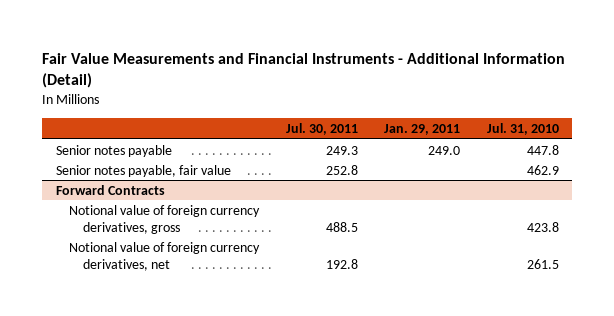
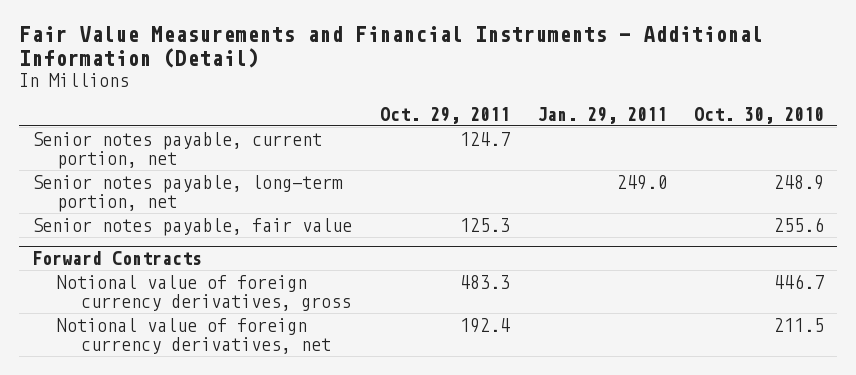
- | Jul. 30, 2011 | Jan. 29, 2011 | Jul. 31, 2010
+ | Oct. 29, 2011 | Jan. 29, 2011 | Oct. 30, 2010
- Senior notes payable | 249.3 | 249.0 | 447.8
+ Senior notes payable, current portion, net | 124.7 | |
+ Senior notes payable, long-term portion, net | | 249.0 | 248.9

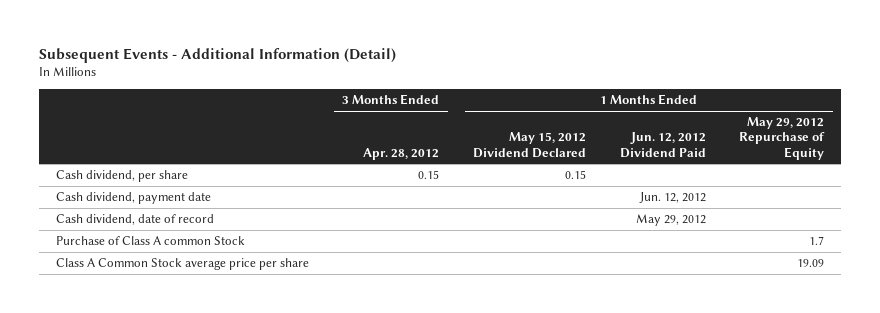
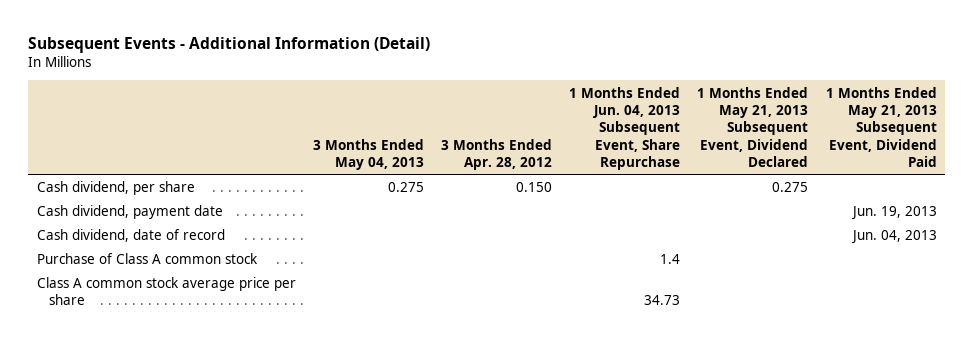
- | 3 Months Ended Apr. 28, 2012 | 1 Months Ended May 15, 2012 Dividend Declared | 1 Months Ended Jun. 12, 2012 Dividend Paid | 1 Months Ended May 29, 2012 Repurchase of Equity
+ | 3 Months Ended May 04, 2013 | 3 Months Ended Apr. 28, 2012 | 1 Months Ended Jun. 04, 2013 Subsequent Event, Share Repurchase | 1 Months Ended May 21, 2013 Subsequent Event, Dividend Declared | 1 Months Ended May 21, 2013 Subsequent Event, Dividend Paid
- Cash dividend, per share | 0.15 | 0.15 | |
+ Cash dividend, per share | 0.275 | 0.150 | | 0.275 |
- Purchase of Class A common Stock | | | | 1.7
- Class A Common Stock average price per share | | | | 19.09
+ Purchase of Class A common stock | | | 1.4 | |
+ Class A common stock average price per share | | | 34.73 | |

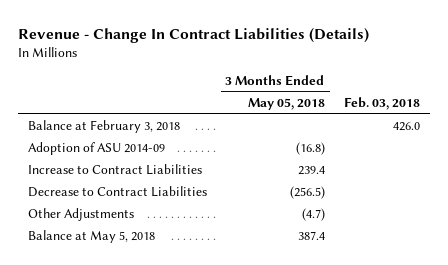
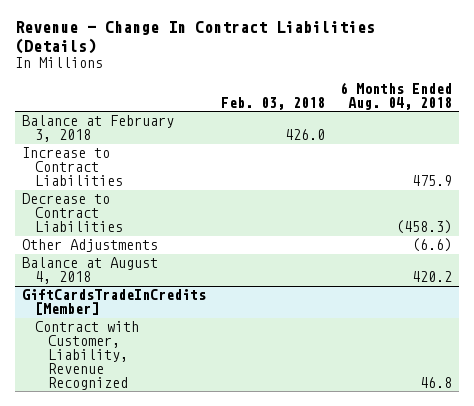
- | 3 Months Ended May 05, 2018 | Feb. 03, 2018
+ | Feb. 03, 2018 | 6 Months Ended Aug. 04, 2018
- Adoption of ASU 2014-09 | (16.8) |
- Balance at May 5, 2018 | 387.4 |
+ Balance at August 4, 2018 | | 420.2
+ GiftCardsTradeInCredits [Member]
+ Contract with Customer, Liability, Revenue Recognized | | 46.8

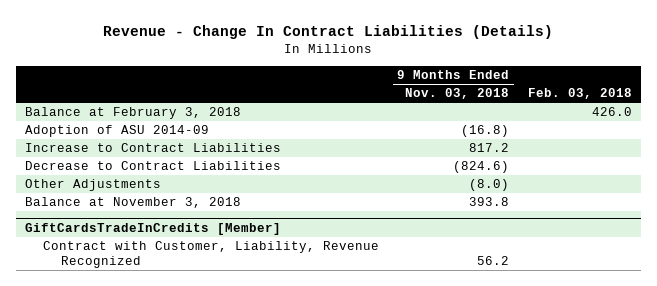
- | Feb. 03, 2018 | 6 Months Ended Aug. 04, 2018
+ | 9 Months Ended Nov. 03, 2018 | Feb. 03, 2018
+ Adoption of ASU 2014-09 | (16.8) |
- Balance at August 4, 2018 | | 420.2
+ Balance at November 3, 2018 | 393.8 |

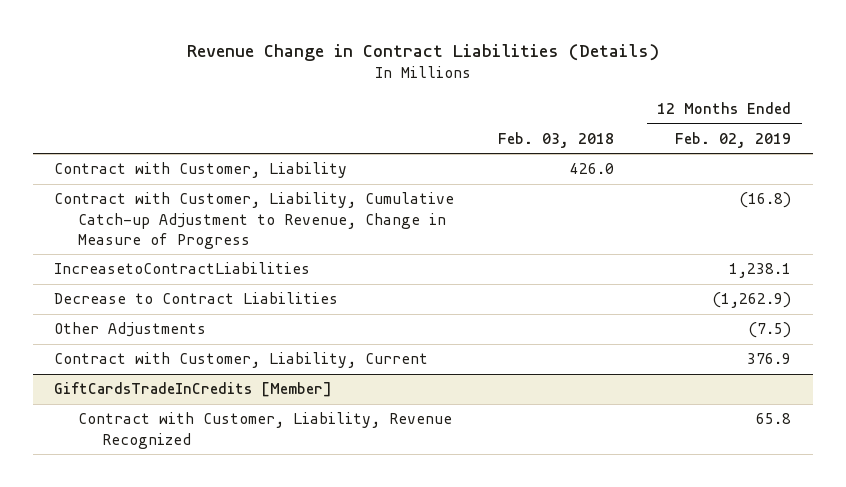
- Revenue - Change In Contract Liabilities (Details)
+ Revenue Change in Contract Liabilities (Details)
- | 9 Months Ended Nov. 03, 2018 | Feb. 03, 2018
+ | Feb. 03, 2018 | 12 Months Ended Feb. 02, 2019
- Balance at February 3, 2018 | | 426.0
- Adoption of ASU 2014-09 | (16.8) |
- Increase to Contract Liabilities | 817.2 |
+ Contract with Customer, Liability | 426.0 |
+ Contract with Customer, Liability, Cumulative Catch-up Adjustment to Revenue, Change in Measure of Progress | | (16.8)
+ IncreasetoContractLiabilities | | 1,238.1
- Balance at November 3, 2018 | 393.8 |
+ Contract with Customer, Liability, Current | | 376.9

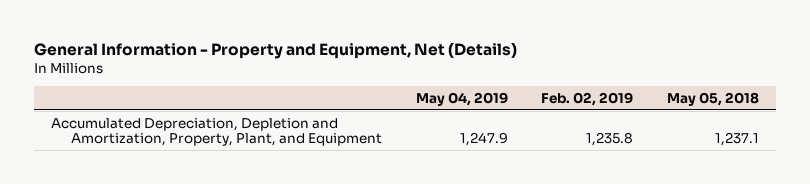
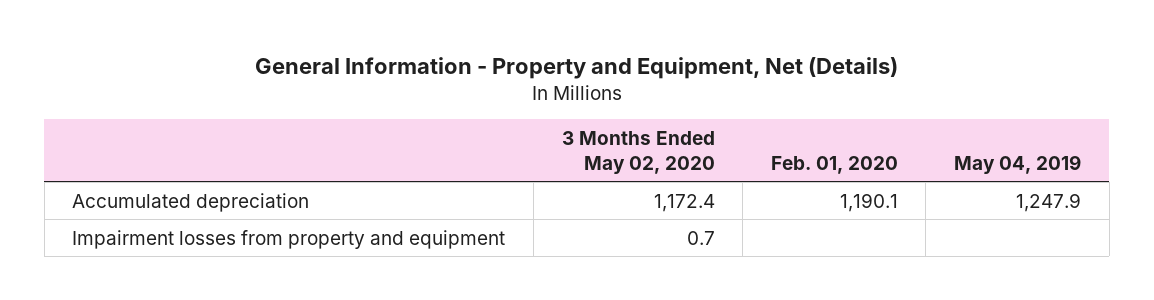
- | May 04, 2019 | Feb. 02, 2019 | May 05, 2018
+ | 3 Months Ended May 02, 2020 | Feb. 01, 2020 | May 04, 2019
- Accumulated Depreciation, Depletion and Amortization, Property, Plant, and Equipment | 1,247.9 | 1,235.8 | 1,237.1
+ Accumulated depreciation | 1,172.4 | 1,190.1 | 1,247.9
+ Impairment losses from property and equipment | 0.7 | |

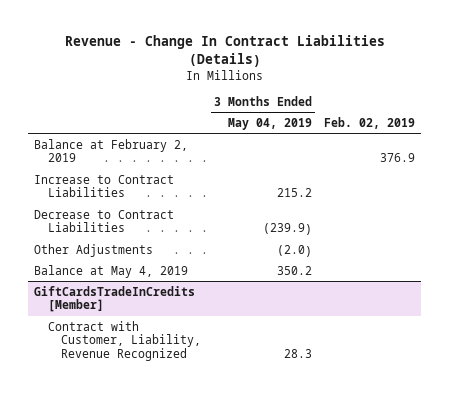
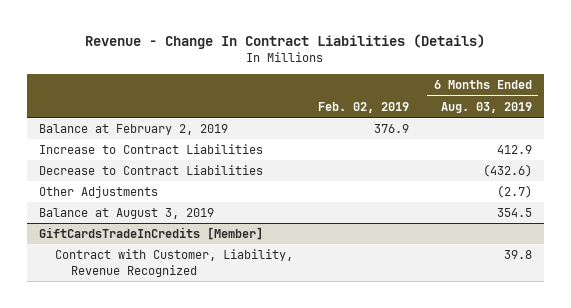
- | 3 Months Ended May 04, 2019 | Feb. 02, 2019
+ | Feb. 02, 2019 | 6 Months Ended Aug. 03, 2019
- Balance at May 4, 2019 | 350.2 |
+ Balance at August 3, 2019 | | 354.5

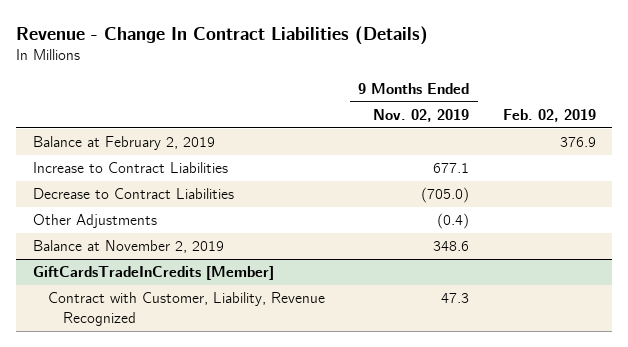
- | Feb. 02, 2019 | 6 Months Ended Aug. 03, 2019
+ | 9 Months Ended Nov. 02, 2019 | Feb. 02, 2019
- Balance at August 3, 2019 | | 354.5
+ Balance at November 2, 2019 | 348.6 |

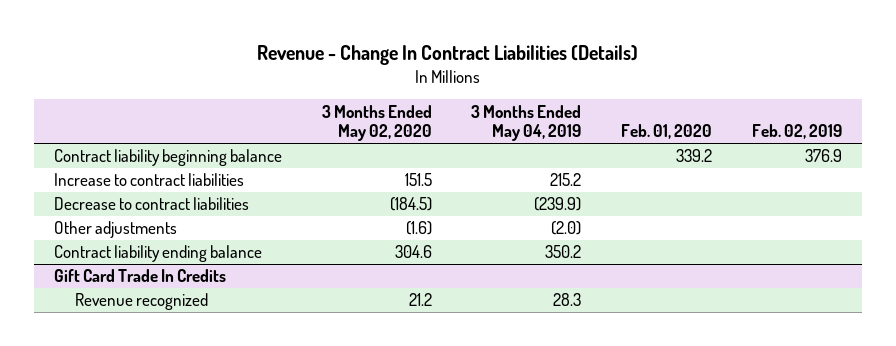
- | 9 Months Ended Nov. 02, 2019 | Feb. 02, 2019
+ | 3 Months Ended May 02, 2020 | 3 Months Ended May 04, 2019 | Feb. 01, 2020 | Feb. 02, 2019
- Balance at February 2, 2019 | | 376.9
- Increase to Contract Liabilities | 677.1 |
- Decrease to Contract Liabilities | (705.0) |
- Other Adjustments | (0.4) |
- Balance at November 2, 2019 | 348.6 |
- GiftCardsTradeInCredits [Member]
- Contract with Customer, Liability, Revenue Recognized | 47.3 |
+ Contract liability beginning balance | | | 339.2 | 376.9
+ Increase to contract liabilities | 151.5 | 215.2 | |
+ Decrease to contract liabilities | (184.5) | (239.9) | |
+ Other adjustments | (1.6) | (2.0) | |
+ Contract liability ending balance | 304.6 | 350.2 | |
+ Gift Card Trade In Credits
+ Revenue recognized | 21.2 | 28.3 | |

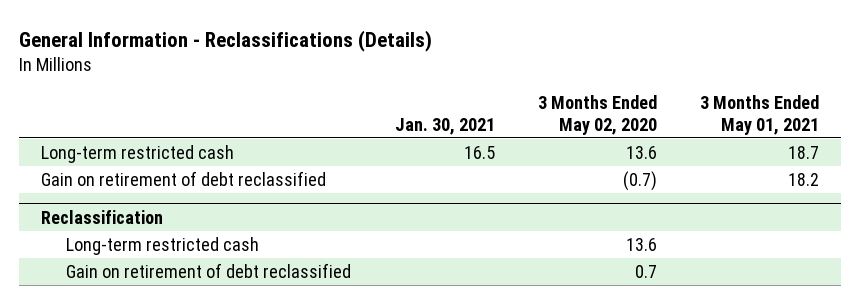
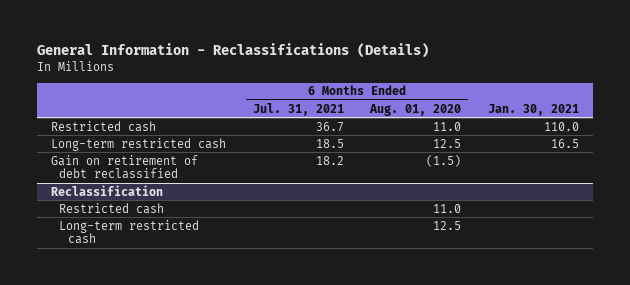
- | Jan. 30, 2021 | 3 Months Ended May 02, 2020 | 3 Months Ended May 01, 2021
+ | 6 Months Ended Jul. 31, 2021 | 6 Months Ended Aug. 01, 2020 | Jan. 30, 2021
+ Restricted cash | 36.7 | 11.0 | 110.0
@ Reclassification
+ Restricted cash | | 11.0 |
- Gain on retirement of debt reclassified | | 0.7 |

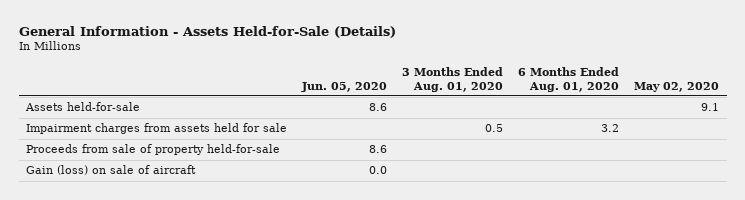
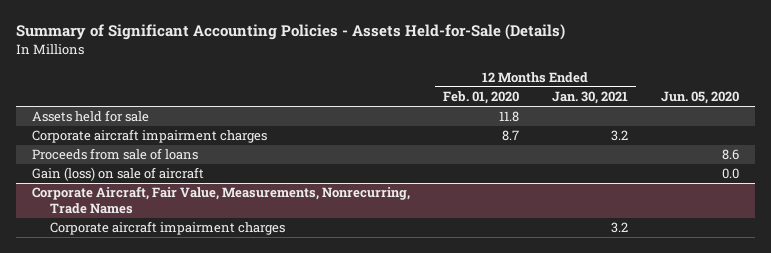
- General Information - Assets Held-for-Sale (Details)
+ Summary of Significant Accounting Policies - Assets Held-for-Sale (Details)
- | Jun. 05, 2020 | 3 Months Ended Aug. 01, 2020 | 6 Months Ended Aug. 01, 2020 | May 02, 2020
+ | 12 Months Ended Feb. 01, 2020 | 12 Months Ended Jan. 30, 2021 | Jun. 05, 2020
- Assets held-for-sale | 8.6 | | | 9.1
- Impairment charges from assets held for sale | | 0.5 | 3.2 |
- Proceeds from sale of property held-for-sale | 8.6 | | |
+ Assets held for sale | 11.8 | |
+ Corporate aircraft impairment charges | 8.7 | 3.2 |
+ Proceeds from sale of loans | | | 8.6
+ Corporate Aircraft, Fair Value, Measurements, Nonrecurring, Trade Names
+ Corporate aircraft impairment charges | | 3.2 |

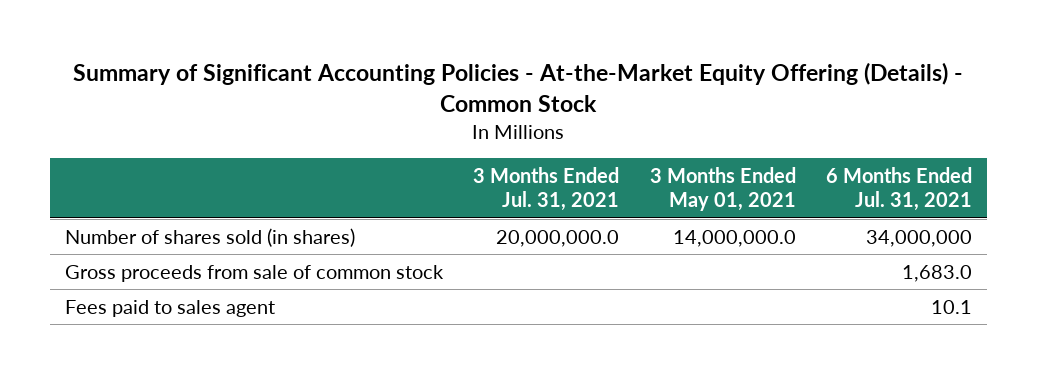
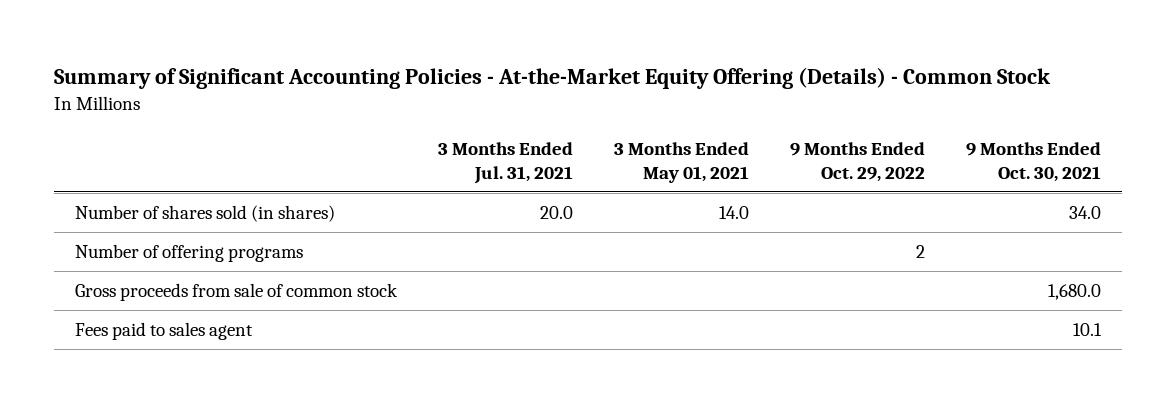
- | 3 Months Ended Jul. 31, 2021 | 3 Months Ended May 01, 2021 | 6 Months Ended Jul. 31, 2021
+ | 3 Months Ended Jul. 31, 2021 | 3 Months Ended May 01, 2021 | 9 Months Ended Oct. 29, 2022 | 9 Months Ended Oct. 30, 2021
- Number of shares sold (in shares) | 20,000,000.0 | 14,000,000.0 | 34,000,000
+ Number of shares sold (in shares) | 20.0 | 14.0 | | 34.0
+ Number of offering programs | | | 2 |

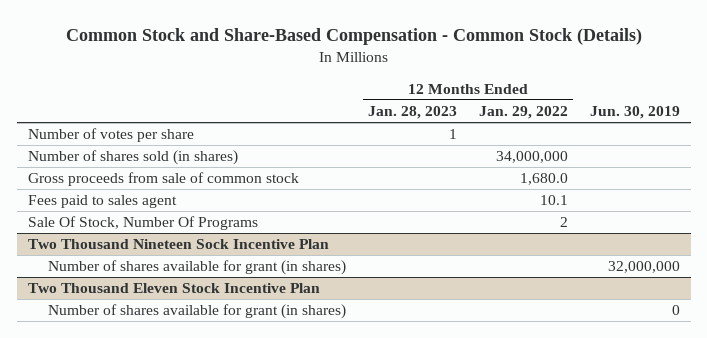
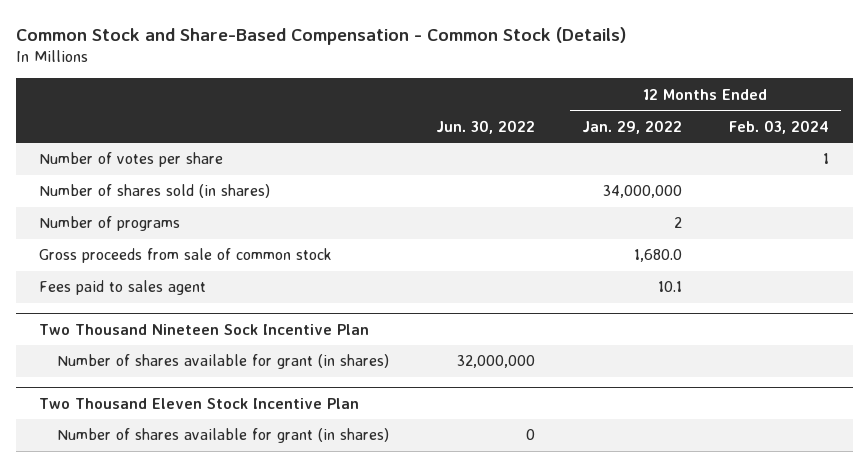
- | 12 Months Ended Jan. 28, 2023 | 12 Months Ended Jan. 29, 2022 | Jun. 30, 2019
+ | Jun. 30, 2022 | 12 Months Ended Jan. 29, 2022 | 12 Months Ended Feb. 03, 2024
+ Number of programs | | 2 |
- Sale Of Stock, Number Of Programs | | 2 |

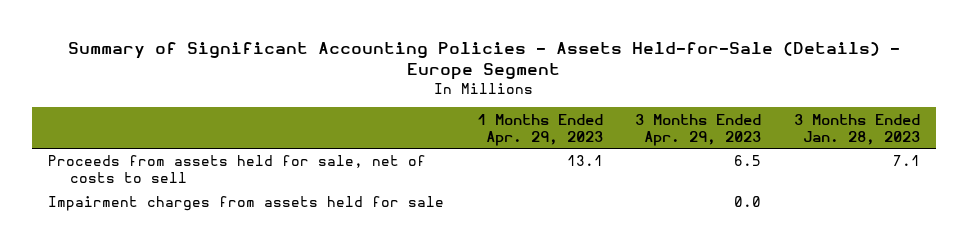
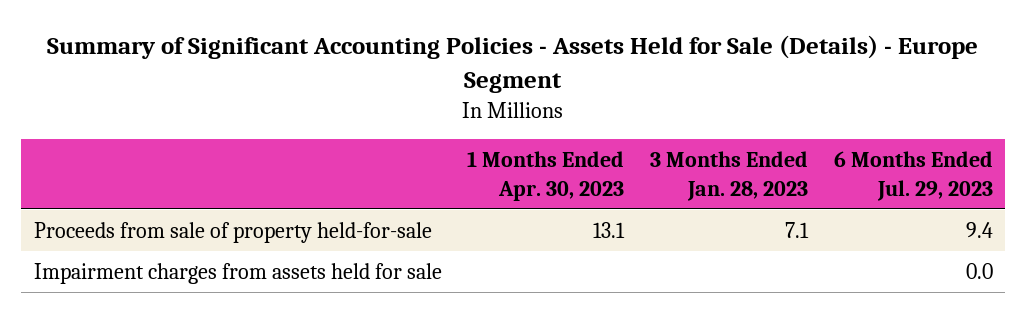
- Summary of Significant Accounting Policies - Assets Held-for-Sale (Details) - Europe Segment
+ Summary of Significant Accounting Policies - Assets Held for Sale (Details) - Europe Segment
- | 1 Months Ended Apr. 29, 2023 | 3 Months Ended Apr. 29, 2023 | 3 Months Ended Jan. 28, 2023
+ | 1 Months Ended Apr. 30, 2023 | 3 Months Ended Jan. 28, 2023 | 6 Months Ended Jul. 29, 2023
- Proceeds from assets held for sale, net of costs to sell | 13.1 | 6.5 | 7.1
+ Proceeds from sale of property held-for-sale | 13.1 | 7.1 | 9.4

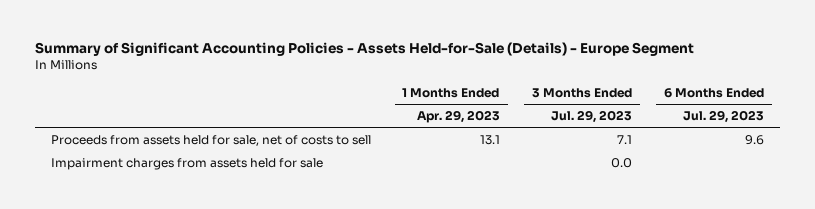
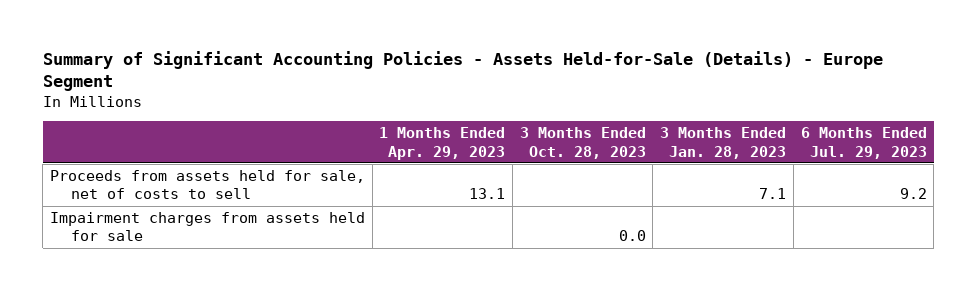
- | 1 Months Ended Apr. 29, 2023 | 3 Months Ended Jul. 29, 2023 | 6 Months Ended Jul. 29, 2023
+ | 1 Months Ended Apr. 29, 2023 | 3 Months Ended Oct. 28, 2023 | 3 Months Ended Jan. 28, 2023 | 6 Months Ended Jul. 29, 2023
- Proceeds from assets held for sale, net of costs to sell | 13.1 | 7.1 | 9.6
+ Proceeds from assets held for sale, net of costs to sell | 13.1 | | 7.1 | 9.2

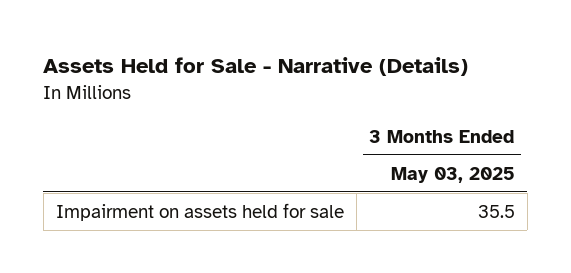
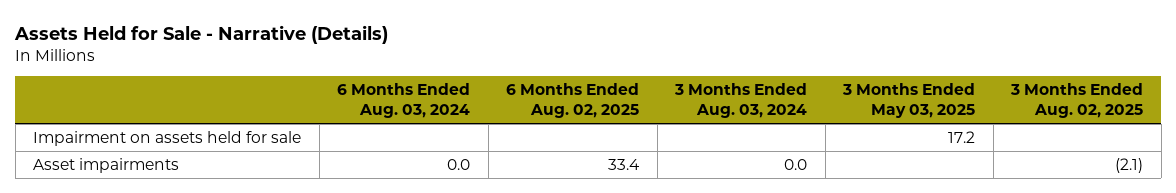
- | 3 Months Ended May 03, 2025
+ | 6 Months Ended Aug. 03, 2024 | 6 Months Ended Aug. 02, 2025 | 3 Months Ended Aug. 03, 2024 | 3 Months Ended May 03, 2025 | 3 Months Ended Aug. 02, 2025
- Impairment on assets held for sale | 35.5
+ Impairment on assets held for sale | | | | 17.2 |
+ Asset impairments | 0.0 | 33.4 | 0.0 | | (2.1)

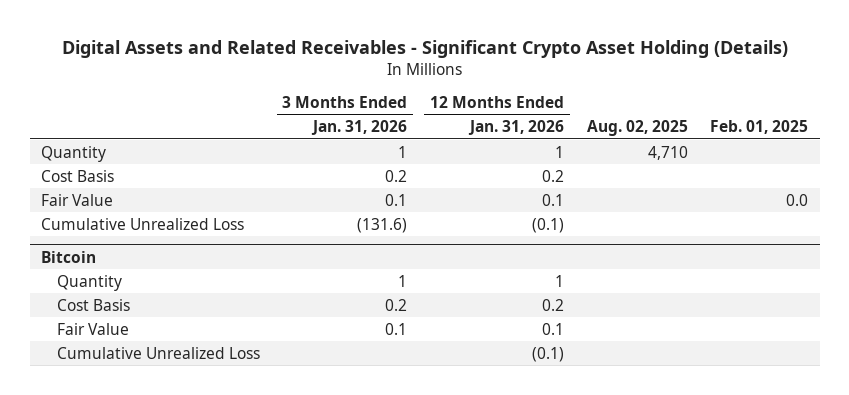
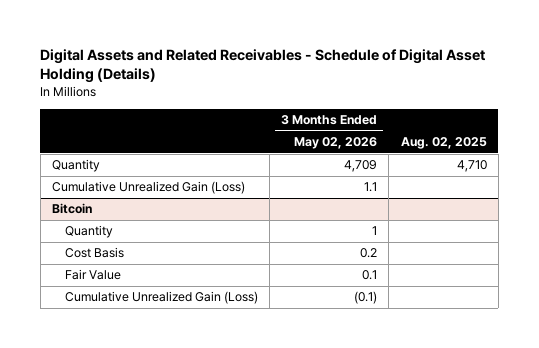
- Digital Assets and Related Receivables - Significant Crypto Asset Holding (Details)
+ Digital Assets and Related Receivables - Schedule of Digital Asset Holding (Details)
- | 3 Months Ended Jan. 31, 2026 | 12 Months Ended Jan. 31, 2026 | Aug. 02, 2025 | Feb. 01, 2025
+ | 3 Months Ended May 02, 2026 | Aug. 02, 2025
- Cost Basis | 0.2 | 0.2 | |
- Fair Value | 0.1 | 0.1 | | 0.0
- Cumulative Unrealized Loss | (131.6) | (0.1) | |
+ Cumulative Unrealized Gain (Loss) | 1.1 |
@ Bitcoin
- Cumulative Unrealized Loss | | (0.1) | |
+ Cumulative Unrealized Gain (Loss) | (0.1) |

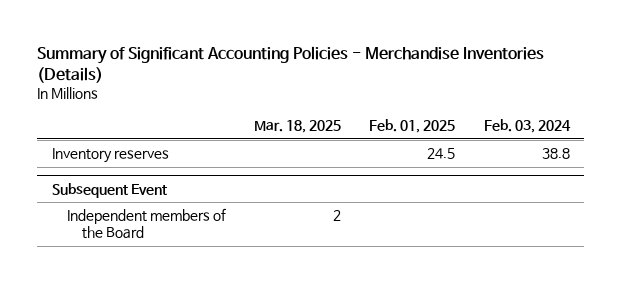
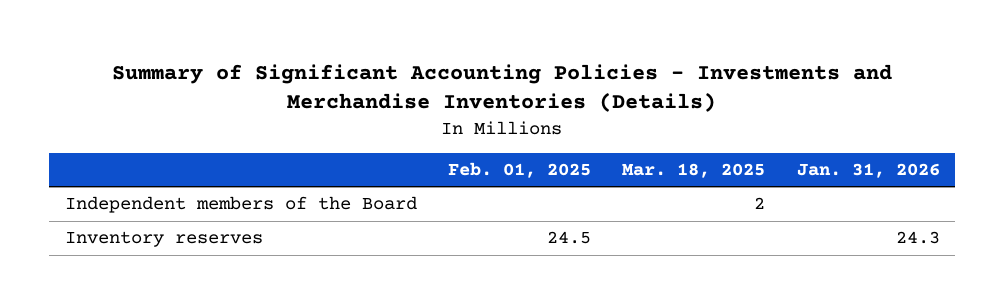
- Summary of Significant Accounting Policies - Merchandise Inventories (Details)
+ Summary of Significant Accounting Policies - Investments and Merchandise Inventories (Details)
- | Mar. 18, 2025 | Feb. 01, 2025 | Feb. 03, 2024
+ | Feb. 01, 2025 | Mar. 18, 2025 | Jan. 31, 2026
+ Independent members of the Board | | 2 |
- Subsequent Event
- Independent members of the Board | 2 | |

